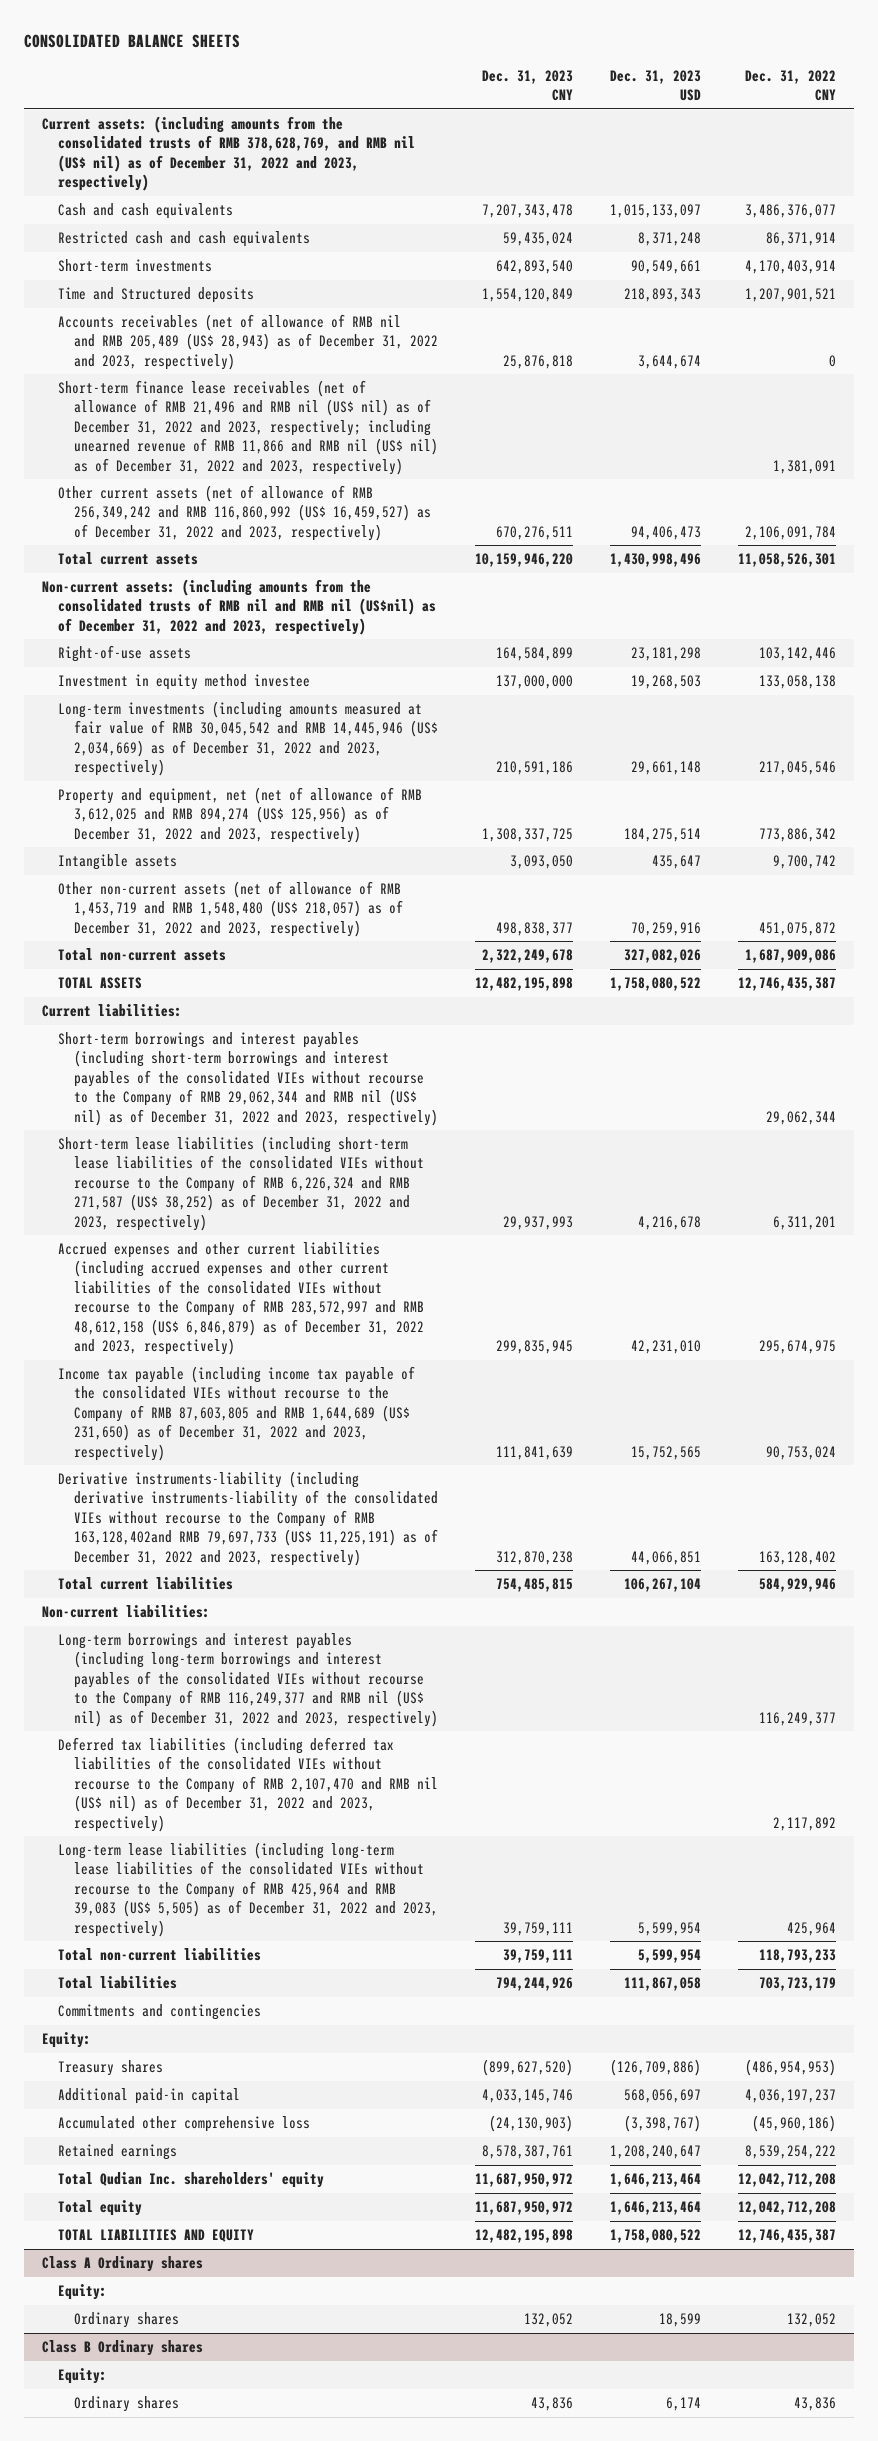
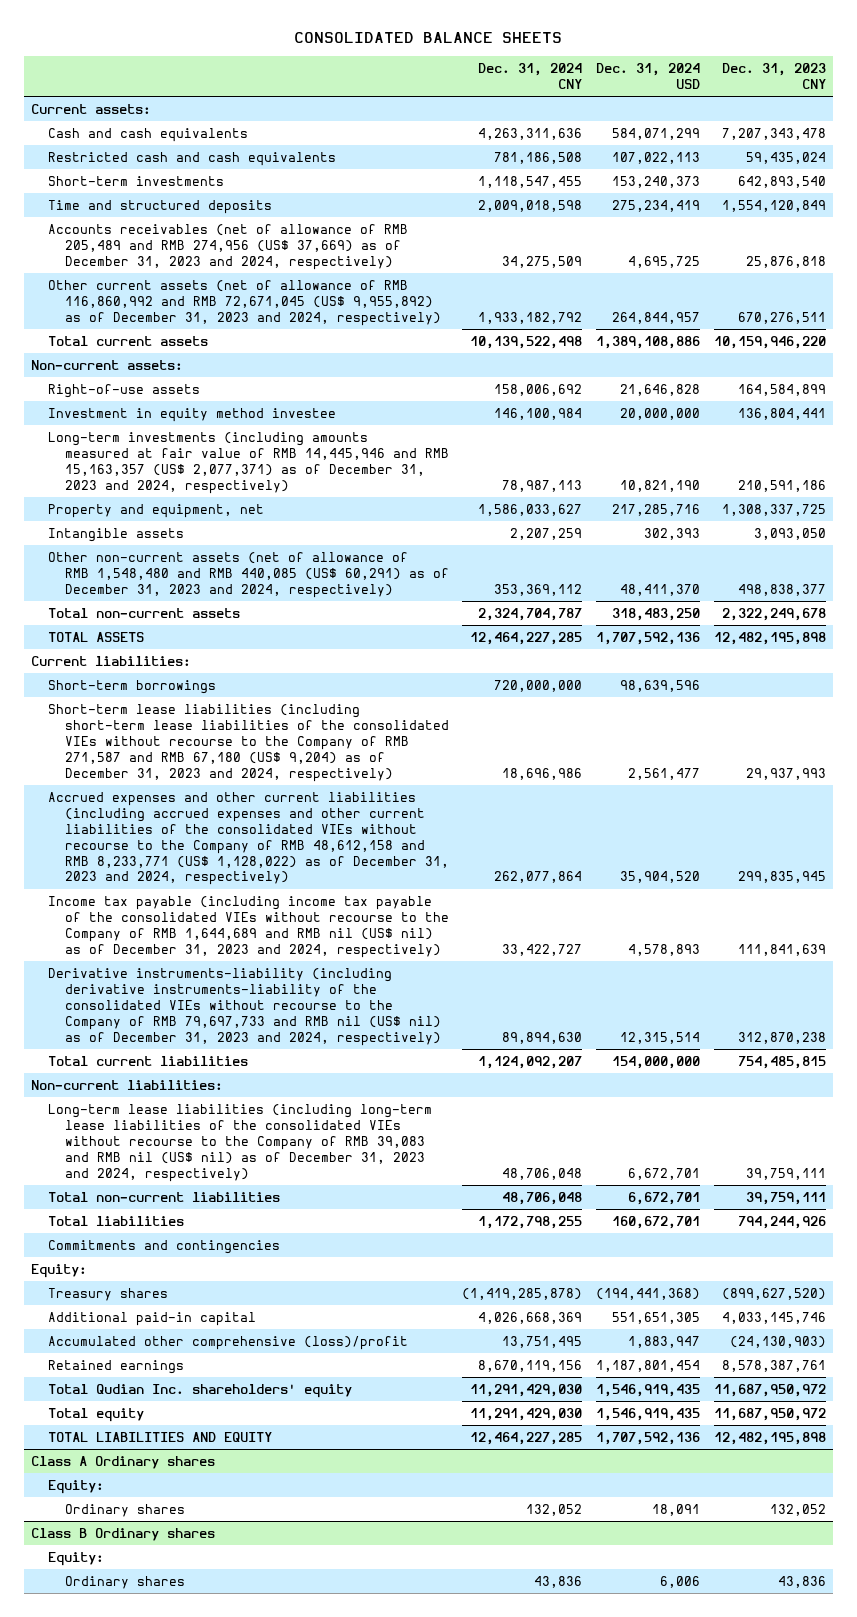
- | Dec. 31, 2023 CNY | Dec. 31, 2023 USD | Dec. 31, 2022 CNY
+ | Dec. 31, 2024 CNY | Dec. 31, 2024 USD | Dec. 31, 2023 CNY
- Current assets: (including amounts from the consolidated trusts of RMB 378,628,769, and RMB nil (US$ nil) as of December 31, 2022 and 2023, respectively)
+ Current assets:
- Time and Structured deposits | 1,554,120,849 | 218,893,343 | 1,207,901,521
- Accounts receivables (net of allowance of RMB nil and RMB 205,489 (US$ 28,943) as of December 31, 2022 and 2023, respectively) | 25,876,818 | 3,644,674 | 0
- Short-term finance lease receivables (net of allowance of RMB 21,496 and RMB nil (US$ nil) as of December 31, 2022 and 2023, respectively; including unearned revenue of RMB 11,866 and RMB nil (US$ nil) as of December 31, 2022 and 2023, respectively) | | | 1,381,091
- Other current assets (net of allowance of RMB 256,349,242 and RMB 116,860,992 (US$ 16,459,527) as of December 31, 2022 and 2023, respectively) | 670,276,511 | 94,406,473 | 2,106,091,784
+ Time and structured deposits | 2,009,018,598 | 275,234,419 | 1,554,120,849
+ Accounts receivables (net of allowance of RMB 205,489 and RMB 274,956 (US$ 37,669) as of December 31, 2023 and 2024, respectively) | 34,275,509 | 4,695,725 | 25,876,818
+ Other current assets (net of allowance of RMB 116,860,992 and RMB 72,671,045 (US$ 9,955,892) as of December 31, 2023 and 2024, respectively) | 1,933,182,792 | 264,844,957 | 670,276,511
- Non-current assets: (including amounts from the consolidated trusts of RMB nil and RMB nil (US$nil) as of December 31, 2022 and 2023, respectively)
+ Non-current assets:
- Investment in equity method investee | 137,000,000 | 19,268,503 | 133,058,138
- Long-term investments (including amounts measured at fair value of RMB 30,045,542 and RMB 14,445,946 (US$ 2,034,669) as of December 31, 2022 and 2023, respectively) | 210,591,186 | 29,661,148 | 217,045,546
- Property and equipment, net (net of allowance of RMB 3,612,025 and RMB 894,274 (US$ 125,956) as of December 31, 2022 and 2023, respectively) | 1,308,337,725 | 184,275,514 | 773,886,342
+ Investment in equity method investee | 146,100,984 | 20,000,000 | 136,804,441
+ Long-term investments (including amounts measured at fair value of RMB 14,445,946 and RMB 15,163,357 (US$ 2,077,371) as of December 31, 2023 and 2024, respectively) | 78,987,113 | 10,821,190 | 210,591,186
+ Property and equipment, net | 1,586,033,627 | 217,285,716 | 1,308,337,725
- Other non-current assets (net of allowance of RMB 1,453,719 and RMB 1,548,480 (US$ 218,057) as of December 31, 2022 and 2023, respectively) | 498,838,377 | 70,259,916 | 451,075,872
+ Other non-current assets (net of allowance of RMB 1,548,480 and RMB 440,085 (US$ 60,291) as of December 31, 2023 and 2024, respectively) | 353,369,112 | 48,411,370 | 498,838,377
- Short-term borrowings and interest payables (including short-term borrowings and interest payables of the consolidated VIEs without recourse to the Company of RMB 29,062,344 and RMB nil (US$ nil) as of December 31, 2022 and 2023, respectively) | | | 29,062,344
- Short-term lease liabilities (including short-term lease liabilities of the consolidated VIEs without recourse to the Company of RMB 6,226,324 and RMB 271,587 (US$ 38,252) as of December 31, 2022 and 2023, respectively) | 29,937,993 | 4,216,678 | 6,311,201
- Accrued expenses and other current liabilities (including accrued expenses and other current liabilities of the consolidated VIEs without recourse to the Company of RMB 283,572,997 and RMB 48,612,158 (US$ 6,846,879) as of December 31, 2022 and 2023, respectively) | 299,835,945 | 42,231,010 | 295,674,975
- Income tax payable (including income tax payable of the consolidated VIEs without recourse to the Company of RMB 87,603,805 and RMB 1,644,689 (US$ 231,650) as of December 31, 2022 and 2023, respectively) | 111,841,639 | 15,752,565 | 90,753,024
- Derivative instruments-liability (including derivative instruments-liability of the consolidated VIEs without recourse to the Company of RMB 163,128,402and RMB 79,697,733 (US$ 11,225,191) as of December 31, 2022 and 2023, respectively) | 312,870,238 | 44,066,851 | 163,128,402
+ Short-term borrowings | 720,000,000 | 98,639,596 |
+ Short-term lease liabilities (including short-term lease liabilities of the consolidated VIEs without recourse to the Company of RMB 271,587 and RMB 67,180 (US$ 9,204) as of December 31, 2023 and 2024, respectively) | 18,696,986 | 2,561,477 | 29,937,993
+ Accrued expenses and other current liabilities (including accrued expenses and other current liabilities of the consolidated VIEs without recourse to the Company of RMB 48,612,158 and RMB 8,233,771 (US$ 1,128,022) as of December 31, 2023 and 2024, respectively) | 262,077,864 | 35,904,520 | 299,835,945
+ Income tax payable (including income tax payable of the consolidated VIEs without recourse to the Company of RMB 1,644,689 and RMB nil (US$ nil) as of December 31, 2023 and 2024, respectively) | 33,422,727 | 4,578,893 | 111,841,639
+ Derivative instruments-liability (including derivative instruments-liability of the consolidated VIEs without recourse to the Company of RMB 79,697,733 and RMB nil (US$ nil) as of December 31, 2023 and 2024, respectively) | 89,894,630 | 12,315,514 | 312,870,238
- Long-term borrowings and interest payables (including long-term borrowings and interest payables of the consolidated VIEs without recourse to the Company of RMB 116,249,377 and RMB nil (US$ nil) as of December 31, 2022 and 2023, respectively) | | | 116,249,377
- Deferred tax liabilities (including deferred tax liabilities of the consolidated VIEs without recourse to the Company of RMB 2,107,470 and RMB nil (US$ nil) as of December 31, 2022 and 2023, respectively) | | | 2,117,892
- Long-term lease liabilities (including long-term lease liabilities of the consolidated VIEs without recourse to the Company of RMB 425,964 and RMB 39,083 (US$ 5,505) as of December 31, 2022 and 2023, respectively) | 39,759,111 | 5,599,954 | 425,964
+ Long-term lease liabilities (including long-term lease liabilities of the consolidated VIEs without recourse to the Company of RMB 39,083 and RMB nil (US$ nil) as of December 31, 2023 and 2024, respectively) | 48,706,048 | 6,672,701 | 39,759,111
- Accumulated other comprehensive loss | (24,130,903) | (3,398,767) | (45,960,186)
+ Accumulated other comprehensive (loss)/profit | 13,751,495 | 1,883,947 | (24,130,903)

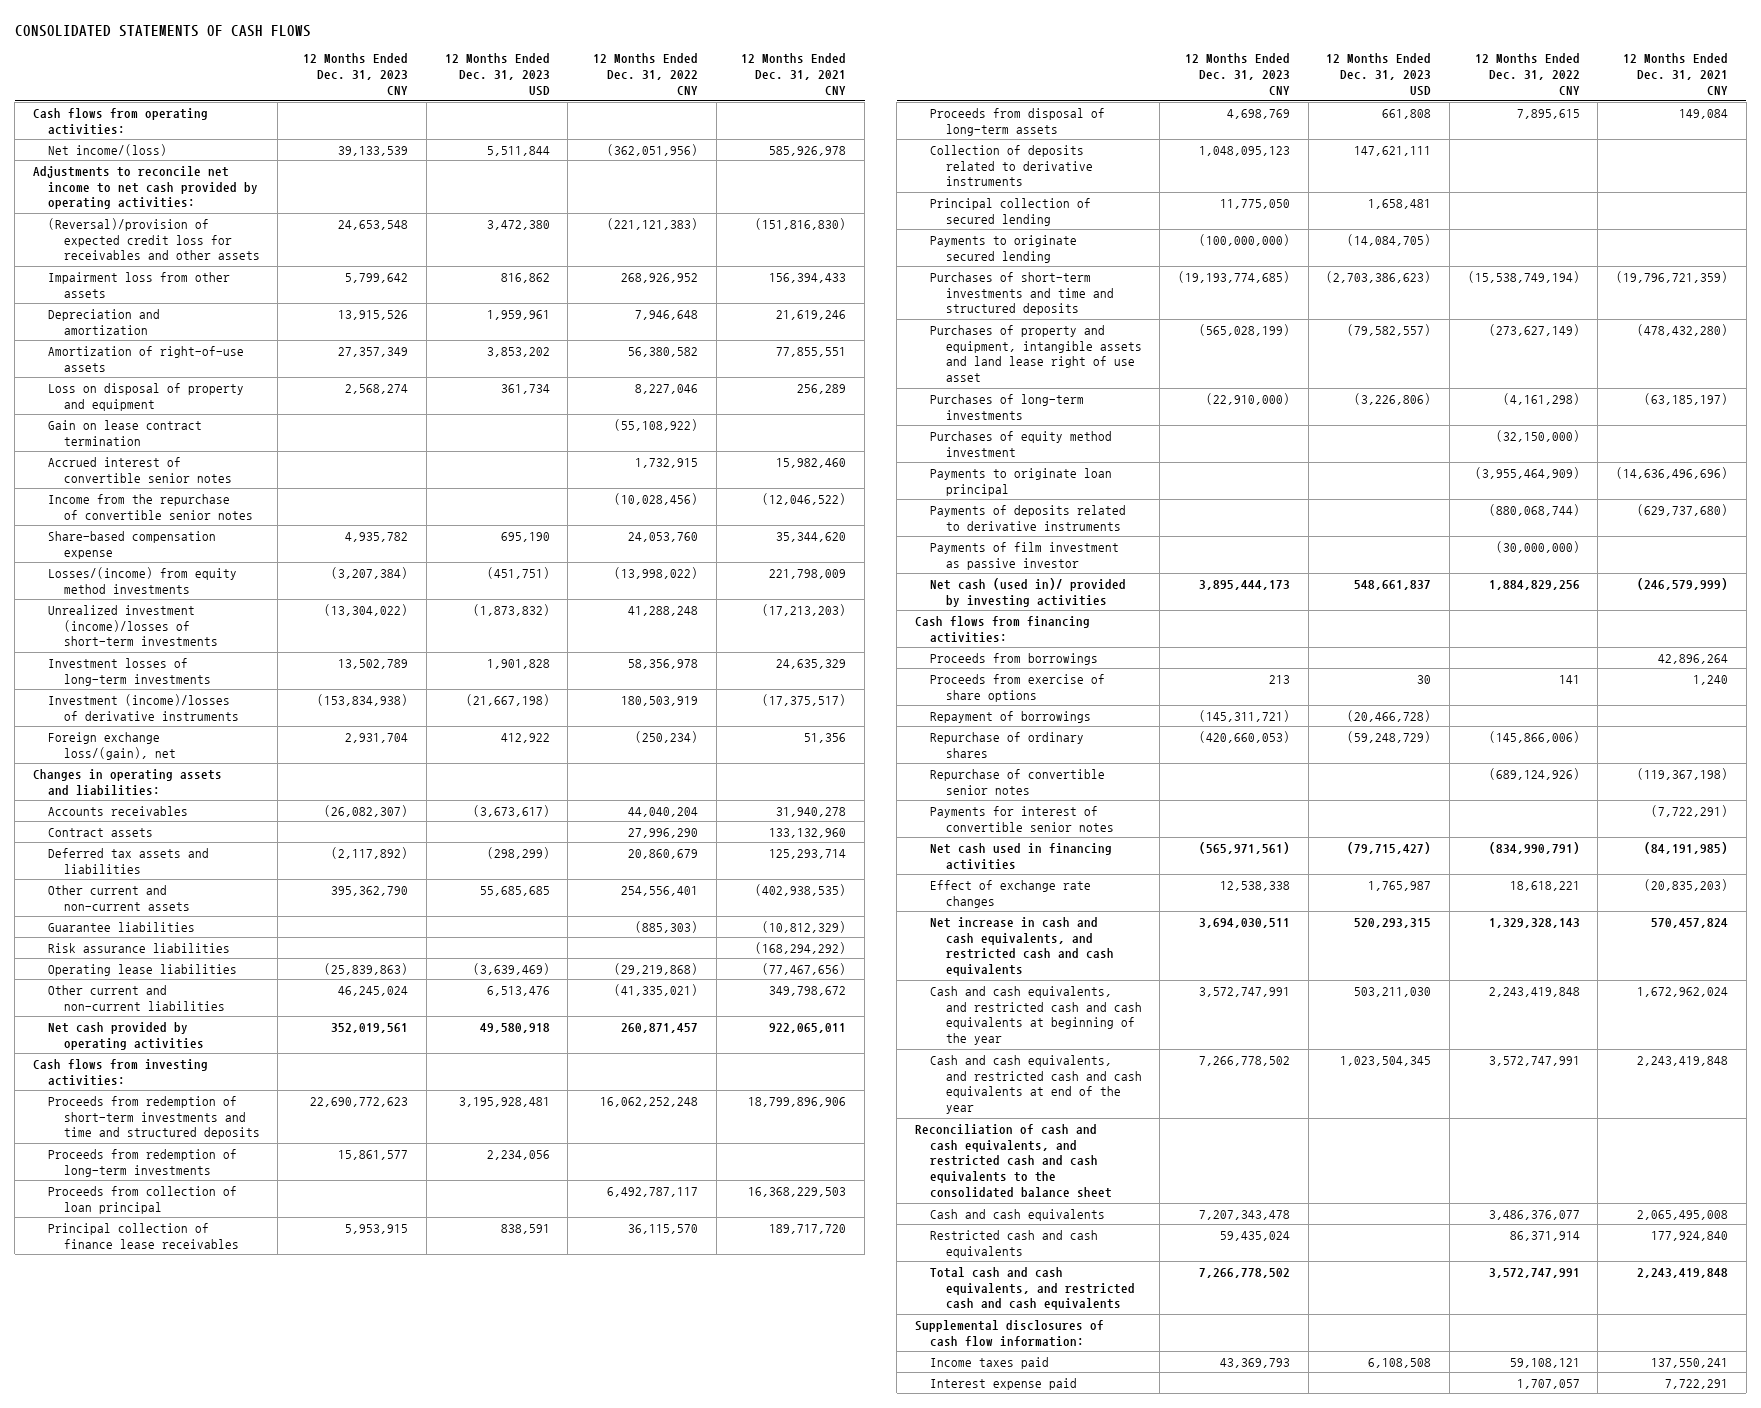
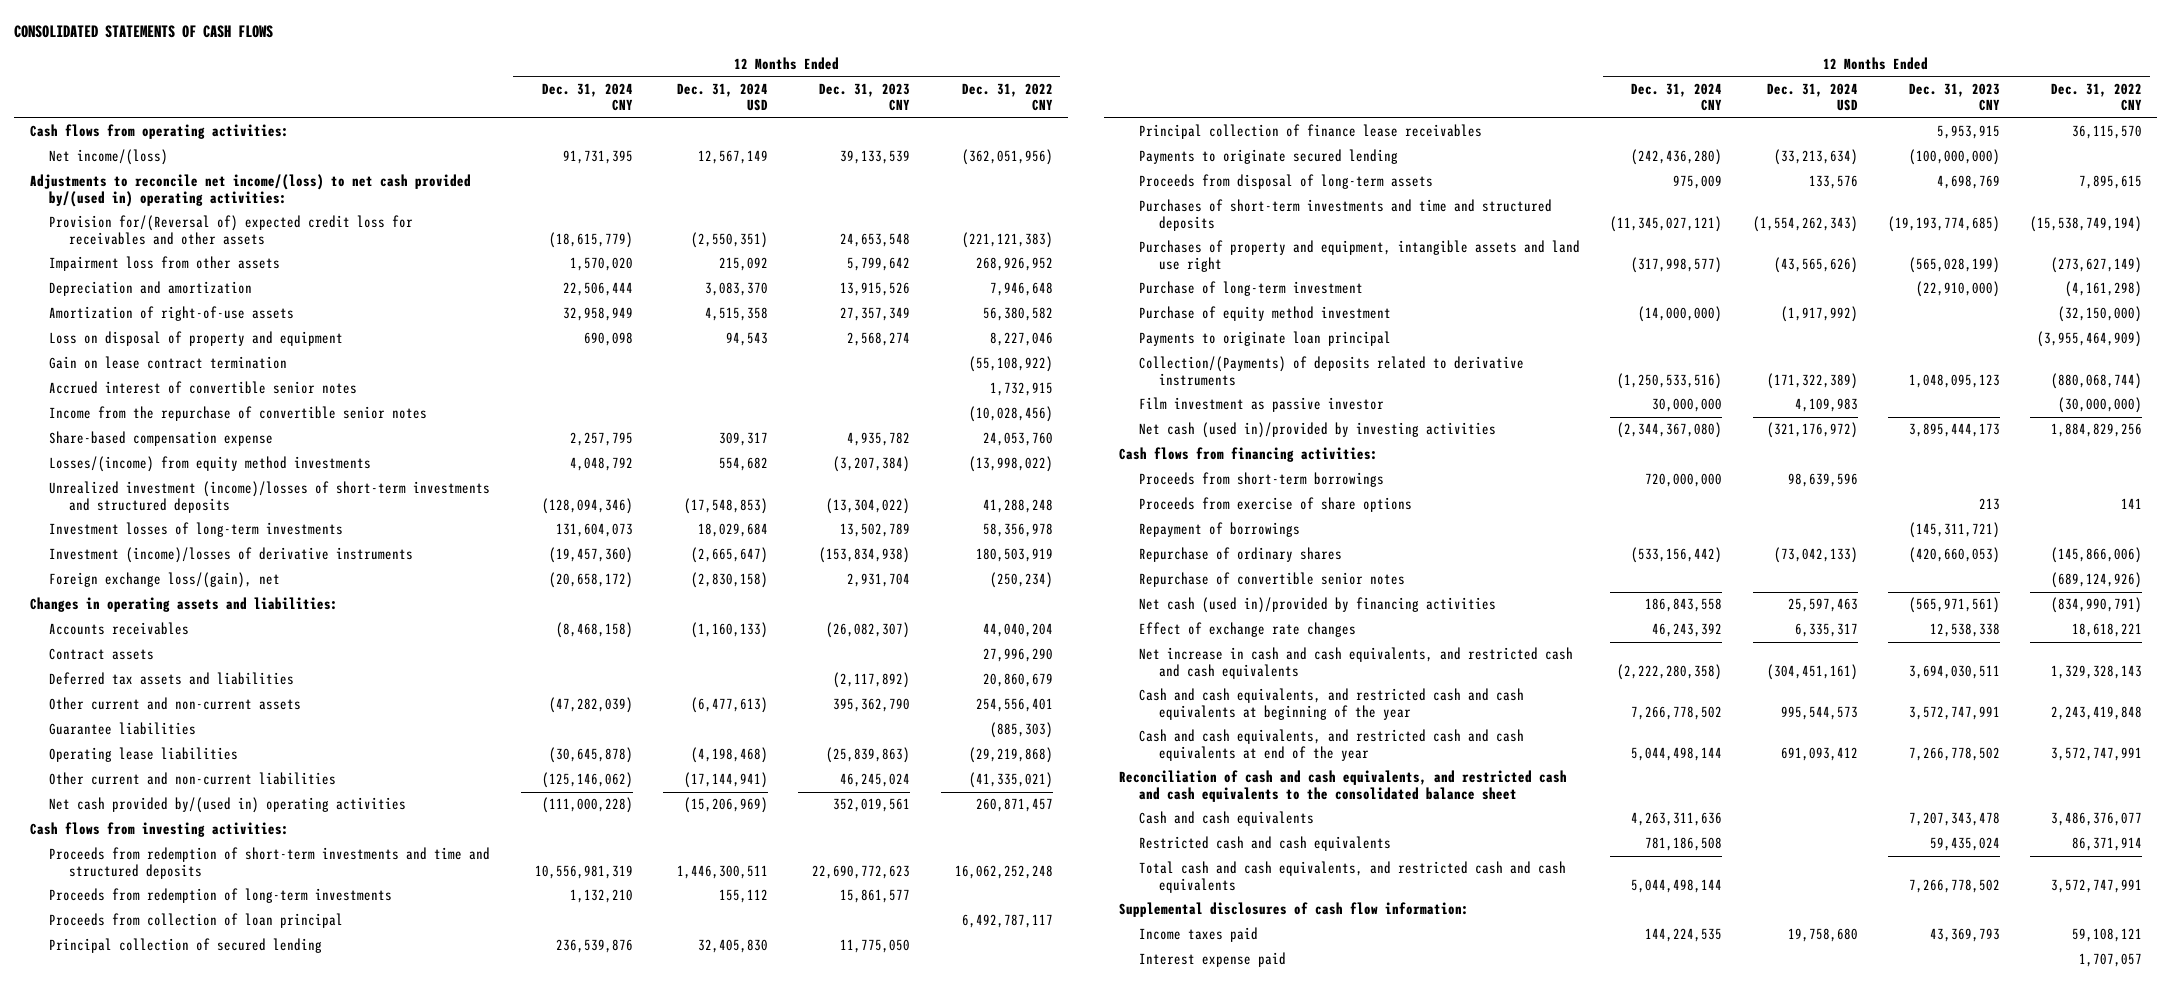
- | 12 Months Ended Dec. 31, 2023 CNY | 12 Months Ended Dec. 31, 2023 USD | 12 Months Ended Dec. 31, 2022 CNY | 12 Months Ended Dec. 31, 2021 CNY
+ | 12 Months Ended Dec. 31, 2024 CNY | 12 Months Ended Dec. 31, 2024 USD | 12 Months Ended Dec. 31, 2023 CNY | 12 Months Ended Dec. 31, 2022 CNY
- Adjustments to reconcile net income to net cash provided by operating activities:
- (Reversal)/provision of expected credit loss for receivables and other assets | 24,653,548 | 3,472,380 | (221,121,383) | (151,816,830)
+ Adjustments to reconcile net income/(loss) to net cash provided by/(used in) operating activities:
+ Provision for/(Reversal of) expected credit loss for receivables and other assets | (18,615,779) | (2,550,351) | 24,653,548 | (221,121,383)
- Unrealized investment (income)/losses of short-term investments | (13,304,022) | (1,873,832) | 41,288,248 | (17,213,203)
+ Unrealized investment (income)/losses of short-term investments and structured deposits | (128,094,346) | (17,548,853) | (13,304,022) | 41,288,248
- Risk assurance liabilities | | | | (168,294,292)
- Net cash provided by operating activities | 352,019,561 | 49,580,918 | 260,871,457 | 922,065,011
+ Net cash provided by/(used in) operating activities | (111,000,228) | (15,206,969) | 352,019,561 | 260,871,457
- Collection of deposits related to derivative instruments | 1,048,095,123 | 147,621,111 | |
moved down: Principal collection of finance lease receivables | | | 5,953,915 | 36,115,570
moved down: Proceeds from disposal of long-term assets | 975,009 | 133,576 | 4,698,769 | 7,895,615
- Purchases of property and equipment, intangible assets and land lease right of use asset | (565,028,199) | (79,582,557) | (273,627,149) | (478,432,280)
- Purchases of long-term investments | (22,910,000) | (3,226,806) | (4,161,298) | (63,185,197)
- Purchases of equity method investment | | | (32,150,000) |
+ Purchases of property and equipment, intangible assets and land use right | (317,998,577) | (43,565,626) | (565,028,199) | (273,627,149)
+ Purchase of long-term investment | | | (22,910,000) | (4,161,298)
+ Purchase of equity method investment | (14,000,000) | (1,917,992) | | (32,150,000)
- Payments of deposits related to derivative instruments | | | (880,068,744) | (629,737,680)
- Payments of film investment as passive investor | | | (30,000,000) |
- Net cash (used in)/ provided by investing activities | 3,895,444,173 | 548,661,837 | 1,884,829,256 | (246,579,999)
+ Collection/(Payments) of deposits related to derivative instruments | (1,250,533,516) | (171,322,389) | 1,048,095,123 | (880,068,744)
+ Film investment as passive investor | 30,000,000 | 4,109,983 | | (30,000,000)
+ Net cash (used in)/provided by investing activities | (2,344,367,080) | (321,176,972) | 3,895,444,173 | 1,884,829,256
- Proceeds from borrowings | | | | 42,896,264
+ Proceeds from short-term borrowings | 720,000,000 | 98,639,596 | |
- Payments for interest of convertible senior notes | | | | (7,722,291)
- Net cash used in financing activities | (565,971,561) | (79,715,427) | (834,990,791) | (84,191,985)
+ Net cash (used in)/provided by financing activities | 186,843,558 | 25,597,463 | (565,971,561) | (834,990,791)

